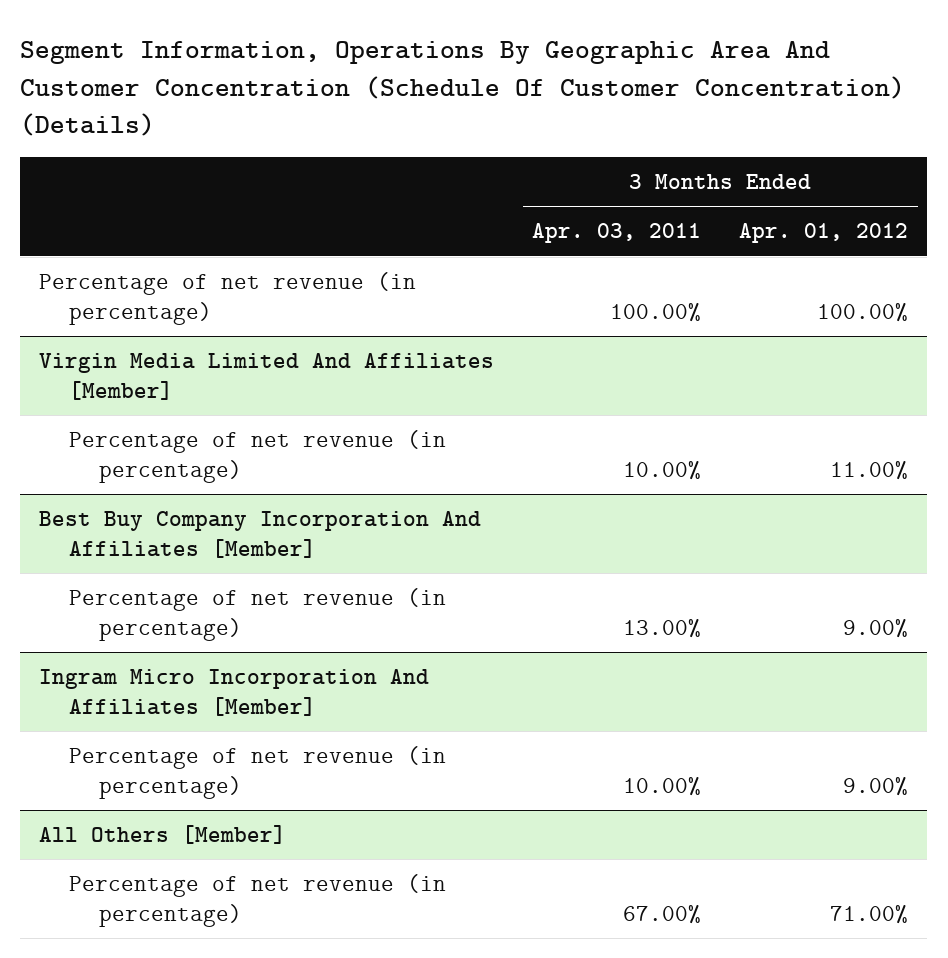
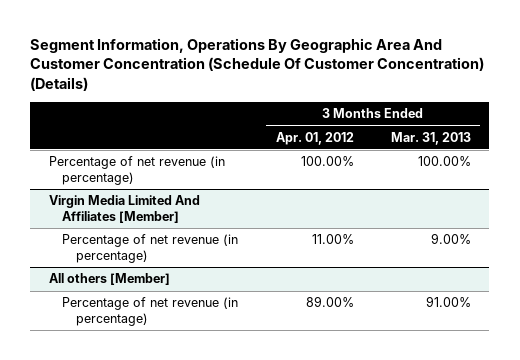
- | 3 Months Ended Apr. 03, 2011 | 3 Months Ended Apr. 01, 2012
+ | 3 Months Ended Apr. 01, 2012 | 3 Months Ended Mar. 31, 2013
- Best Buy Company Incorporation And Affiliates [Member]
- Percentage of net revenue (in percentage) | 13.00% | 9.00%
- Ingram Micro Incorporation And Affiliates [Member]
- Percentage of net revenue (in percentage) | 10.00% | 9.00%
- All Others [Member]
- Percentage of net revenue (in percentage) | 67.00% | 71.00%
+ All others [Member]
+ Percentage of net revenue (in percentage) | 89.00% | 91.00%

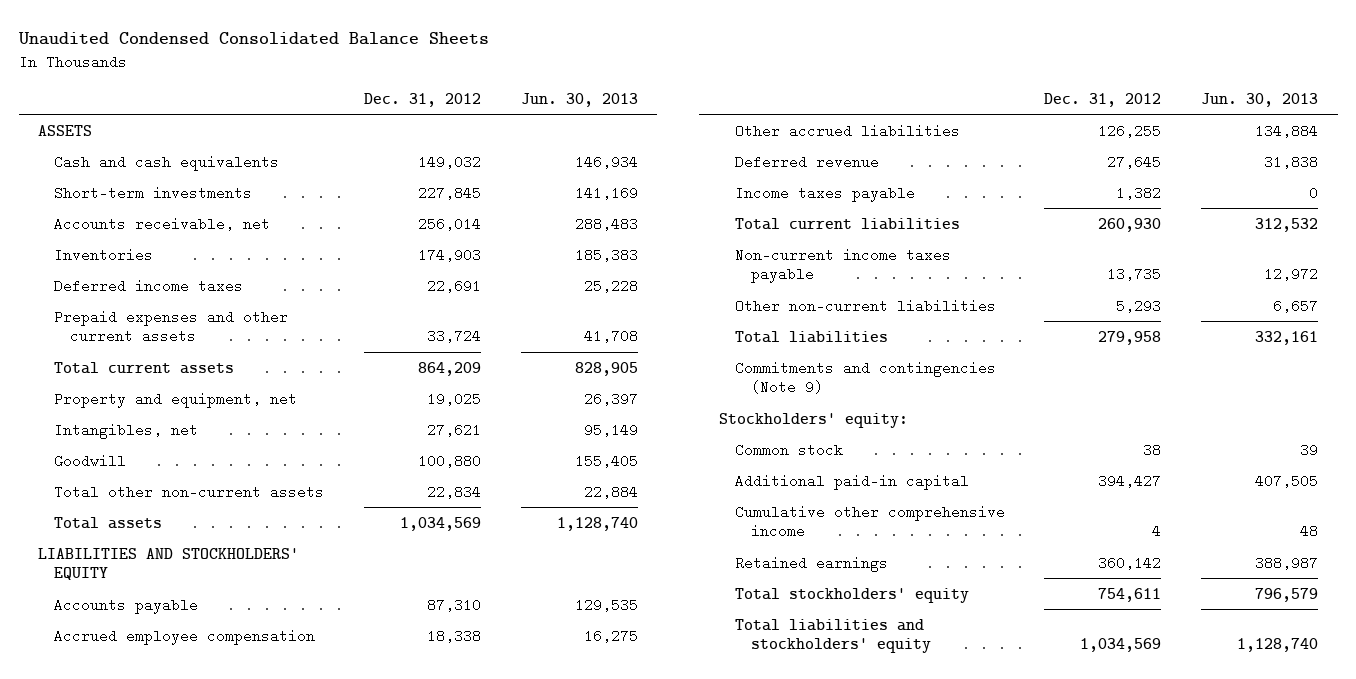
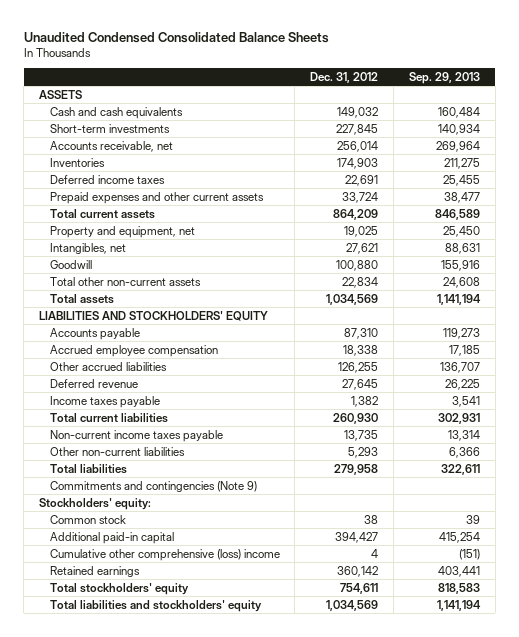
- | Dec. 31, 2012 | Jun. 30, 2013
+ | Dec. 31, 2012 | Sep. 29, 2013
- Cumulative other comprehensive income | 4 | 48
+ Cumulative other comprehensive (loss) income | 4 | (151)

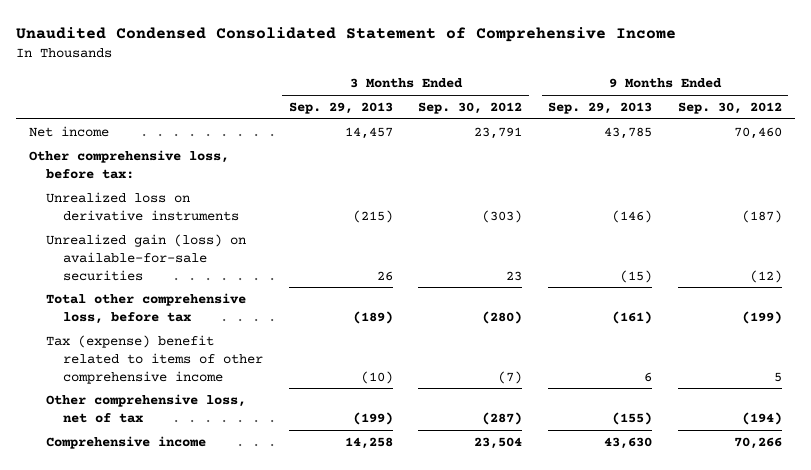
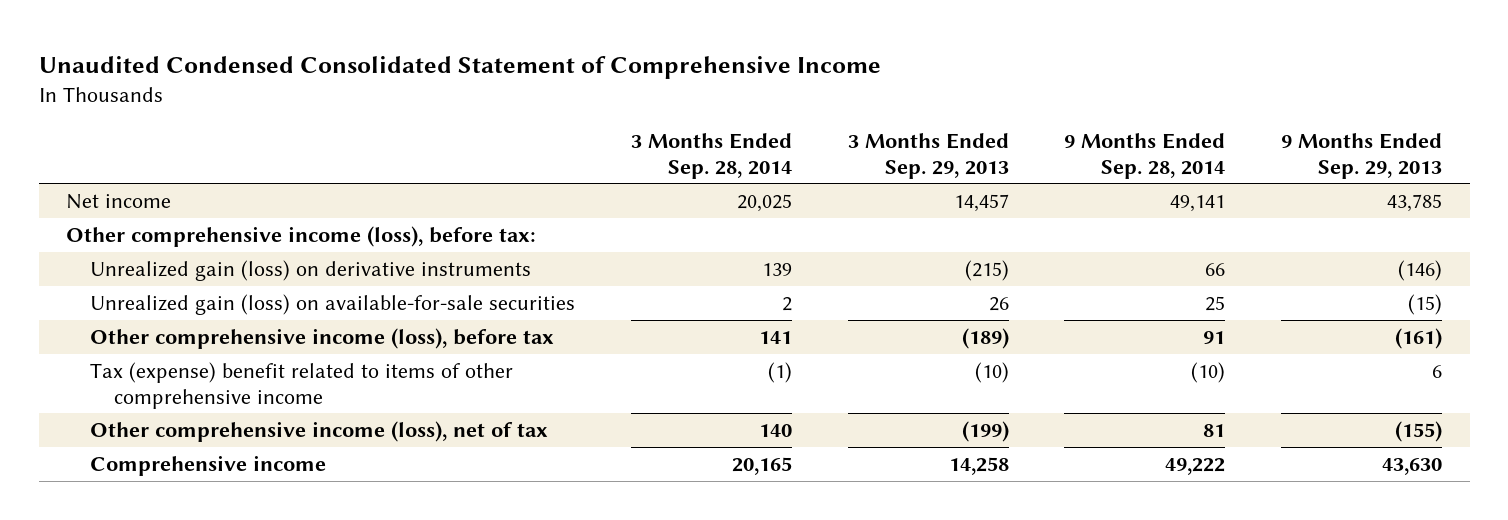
- | 3 Months Ended Sep. 29, 2013 | 3 Months Ended Sep. 30, 2012 | 9 Months Ended Sep. 29, 2013 | 9 Months Ended Sep. 30, 2012
+ | 3 Months Ended Sep. 28, 2014 | 3 Months Ended Sep. 29, 2013 | 9 Months Ended Sep. 28, 2014 | 9 Months Ended Sep. 29, 2013
- Other comprehensive loss, before tax:
- Unrealized loss on derivative instruments | (215) | (303) | (146) | (187)
+ Other comprehensive income (loss), before tax:
+ Unrealized gain (loss) on derivative instruments | 139 | (215) | 66 | (146)
- Total other comprehensive loss, before tax | (189) | (280) | (161) | (199)
+ Other comprehensive income (loss), before tax | 141 | (189) | 91 | (161)
- Other comprehensive loss, net of tax | (199) | (287) | (155) | (194)
+ Other comprehensive income (loss), net of tax | 140 | (199) | 81 | (155)

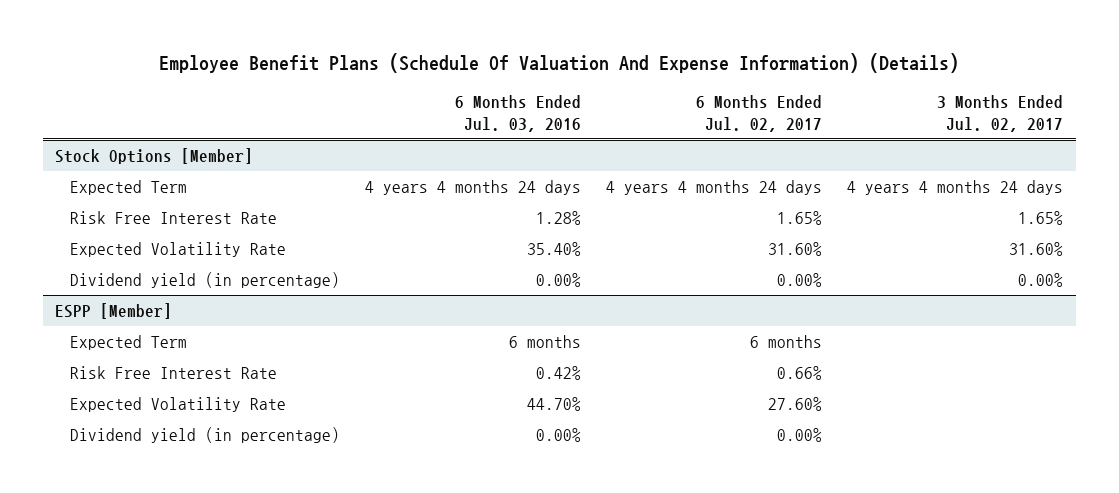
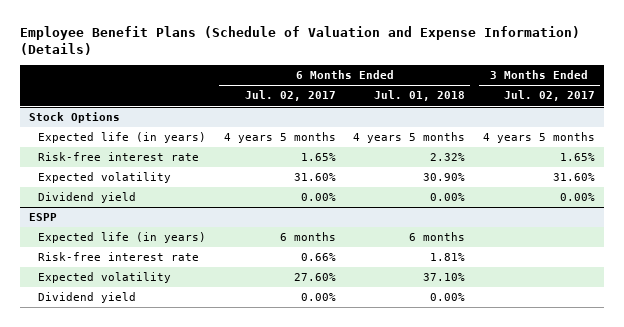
- Employee Benefit Plans (Schedule Of Valuation And Expense Information) (Details)
+ Employee Benefit Plans (Schedule of Valuation and Expense Information) (Details)
- | 6 Months Ended Jul. 03, 2016 | 6 Months Ended Jul. 02, 2017 | 3 Months Ended Jul. 02, 2017
+ | 6 Months Ended Jul. 02, 2017 | 6 Months Ended Jul. 01, 2018 | 3 Months Ended Jul. 02, 2017
- Stock Options [Member]
- Expected Term | 4 years 4 months 24 days | 4 years 4 months 24 days | 4 years 4 months 24 days
- Risk Free Interest Rate | 1.28% | 1.65% | 1.65%
- Expected Volatility Rate | 35.40% | 31.60% | 31.60%
- Dividend yield (in percentage) | 0.00% | 0.00% | 0.00%
- ESPP [Member]
- Expected Term | 6 months | 6 months |
- Risk Free Interest Rate | 0.42% | 0.66% |
- Expected Volatility Rate | 44.70% | 27.60% |
- Dividend yield (in percentage) | 0.00% | 0.00% |
+ Stock Options
+ Expected life (in years) | 4 years 5 months | 4 years 5 months | 4 years 5 months
+ Risk-free interest rate | 1.65% | 2.32% | 1.65%
+ Expected volatility | 31.60% | 30.90% | 31.60%
+ Dividend yield | 0.00% | 0.00% | 0.00%
+ ESPP
+ Expected life (in years) | 6 months | 6 months |
+ Risk-free interest rate | 0.66% | 1.81% |
+ Expected volatility | 27.60% | 37.10% |
+ Dividend yield | 0.00% | 0.00% |

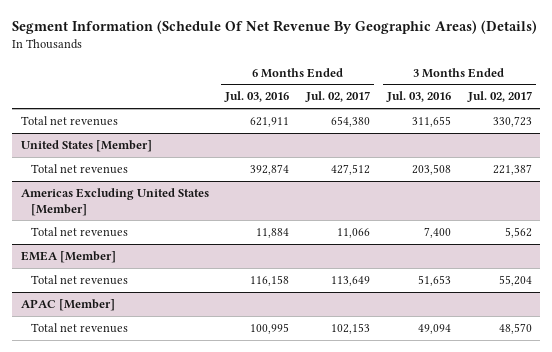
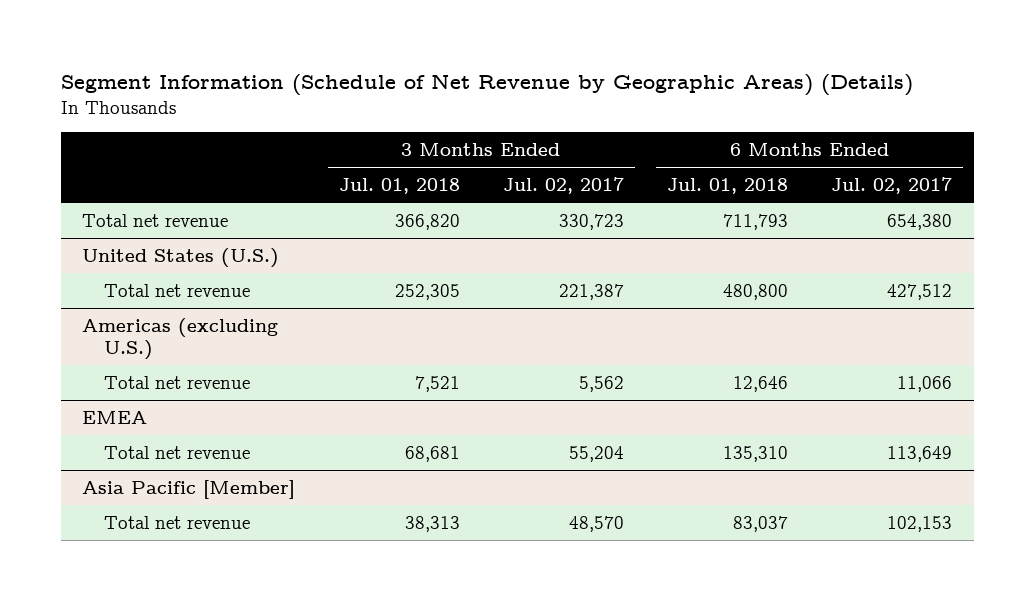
- Segment Information (Schedule Of Net Revenue By Geographic Areas) (Details)
+ Segment Information (Schedule of Net Revenue by Geographic Areas) (Details)
- | 6 Months Ended Jul. 03, 2016 | 6 Months Ended Jul. 02, 2017 | 3 Months Ended Jul. 03, 2016 | 3 Months Ended Jul. 02, 2017
+ | 3 Months Ended Jul. 01, 2018 | 3 Months Ended Jul. 02, 2017 | 6 Months Ended Jul. 01, 2018 | 6 Months Ended Jul. 02, 2017
- Total net revenues | 621,911 | 654,380 | 311,655 | 330,723
- United States [Member]
- Total net revenues | 392,874 | 427,512 | 203,508 | 221,387
- Americas Excluding United States [Member]
- Total net revenues | 11,884 | 11,066 | 7,400 | 5,562
- EMEA [Member]
- Total net revenues | 116,158 | 113,649 | 51,653 | 55,204
- APAC [Member]
- Total net revenues | 100,995 | 102,153 | 49,094 | 48,570
+ Total net revenue | 366,820 | 330,723 | 711,793 | 654,380
+ United States (U.S.)
+ Total net revenue | 252,305 | 221,387 | 480,800 | 427,512
+ Americas (excluding U.S.)
+ Total net revenue | 7,521 | 5,562 | 12,646 | 11,066
+ EMEA
+ Total net revenue | 68,681 | 55,204 | 135,310 | 113,649
+ Asia Pacific [Member]
+ Total net revenue | 38,313 | 48,570 | 83,037 | 102,153

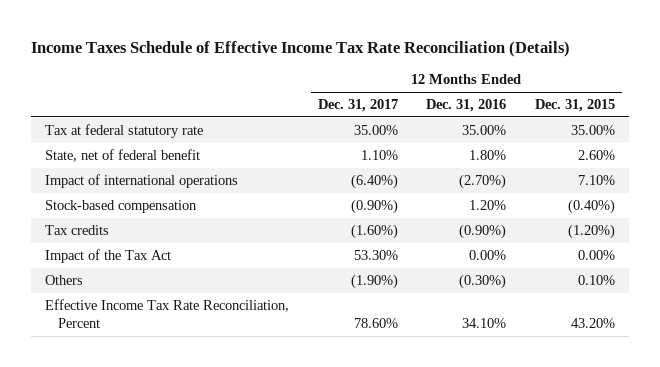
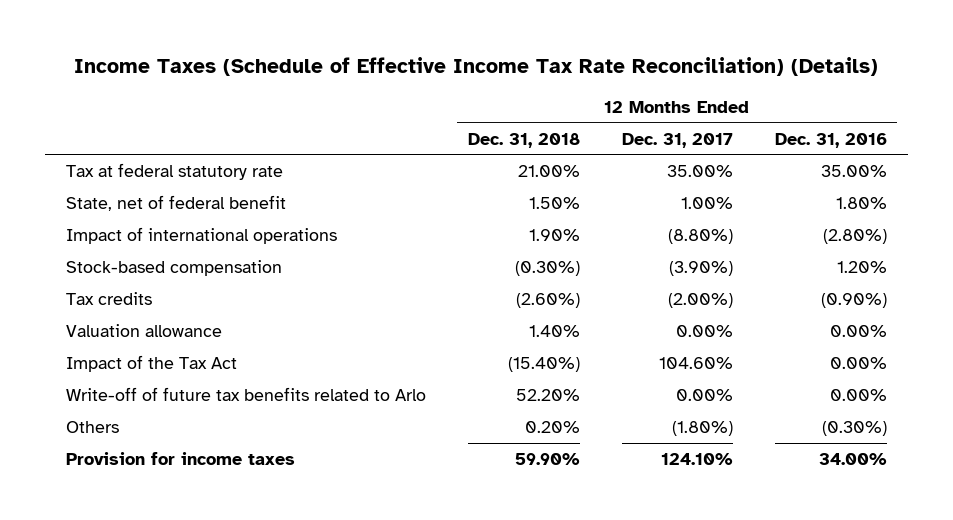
- Income Taxes Schedule of Effective Income Tax Rate Reconciliation (Details)
+ Income Taxes (Schedule of Effective Income Tax Rate Reconciliation) (Details)
- | 12 Months Ended Dec. 31, 2017 | 12 Months Ended Dec. 31, 2016 | 12 Months Ended Dec. 31, 2015
+ | 12 Months Ended Dec. 31, 2018 | 12 Months Ended Dec. 31, 2017 | 12 Months Ended Dec. 31, 2016
- State, net of federal benefit | 1.10% | 1.80% | 2.60%
- Impact of international operations | (6.40%) | (2.70%) | 7.10%
- Stock-based compensation | (0.90%) | 1.20% | (0.40%)
- Tax credits | (1.60%) | (0.90%) | (1.20%)
- Impact of the Tax Act | 53.30% | 0.00% | 0.00%
- Others | (1.90%) | (0.30%) | 0.10%
- Effective Income Tax Rate Reconciliation, Percent | 78.60% | 34.10% | 43.20%
+ State, net of federal benefit | 1.50% | 1.00% | 1.80%
+ Impact of international operations | 1.90% | (8.80%) | (2.80%)
+ Stock-based compensation | (0.30%) | (3.90%) | 1.20%
+ Tax credits | (2.60%) | (2.00%) | (0.90%)
+ Valuation allowance | 1.40% | 0.00% | 0.00%
+ Impact of the Tax Act | (15.40%) | 104.60% | 0.00%
+ Write-off of future tax benefits related to Arlo | 52.20% | 0.00% | 0.00%
+ Others | 0.20% | (1.80%) | (0.30%)
+ Provision for income taxes | 59.90% | 124.10% | 34.00%

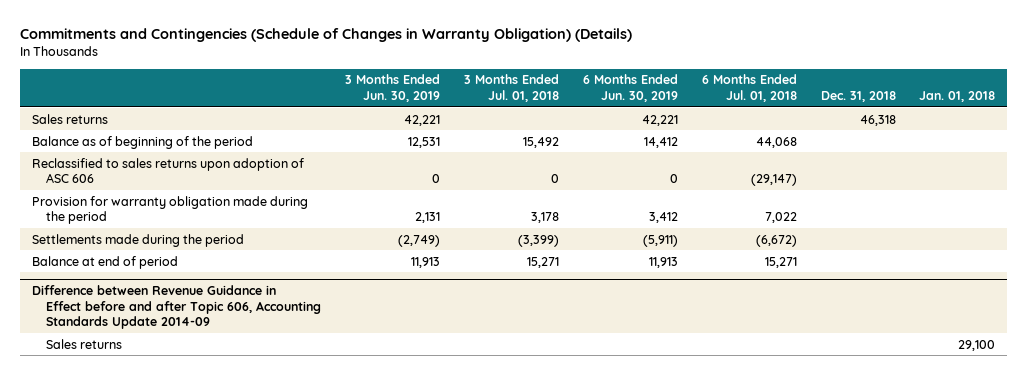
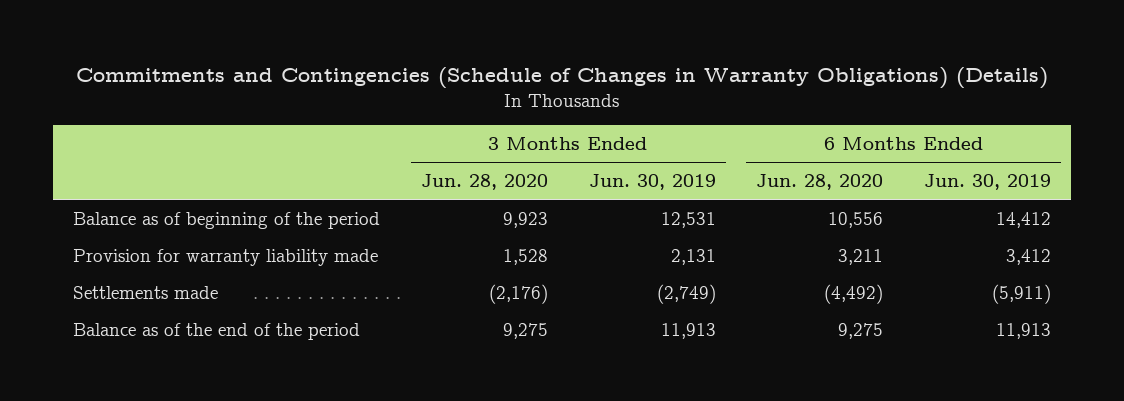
- Commitments and Contingencies (Schedule of Changes in Warranty Obligation) (Details)
+ Commitments and Contingencies (Schedule of Changes in Warranty Obligations) (Details)
- | 3 Months Ended Jun. 30, 2019 | 3 Months Ended Jul. 01, 2018 | 6 Months Ended Jun. 30, 2019 | 6 Months Ended Jul. 01, 2018 | Dec. 31, 2018 | Jan. 01, 2018
+ | 3 Months Ended Jun. 28, 2020 | 3 Months Ended Jun. 30, 2019 | 6 Months Ended Jun. 28, 2020 | 6 Months Ended Jun. 30, 2019
- Sales returns | 42,221 | | 42,221 | | 46,318 |
- Reclassified to sales returns upon adoption of ASC 606 | 0 | 0 | 0 | (29,147) | |
- Provision for warranty obligation made during the period | 2,131 | 3,178 | 3,412 | 7,022 | |
- Settlements made during the period | (2,749) | (3,399) | (5,911) | (6,672) | |
- Balance at end of period | 11,913 | 15,271 | 11,913 | 15,271 | |
- Difference between Revenue Guidance in Effect before and after Topic 606, Accounting Standards Update 2014-09
- Sales returns | | | | | | 29,100
+ Provision for warranty liability made | 1,528 | 2,131 | 3,211 | 3,412
+ Settlements made | (2,176) | (2,749) | (4,492) | (5,911)
+ Balance as of the end of the period | 9,275 | 11,913 | 9,275 | 11,913

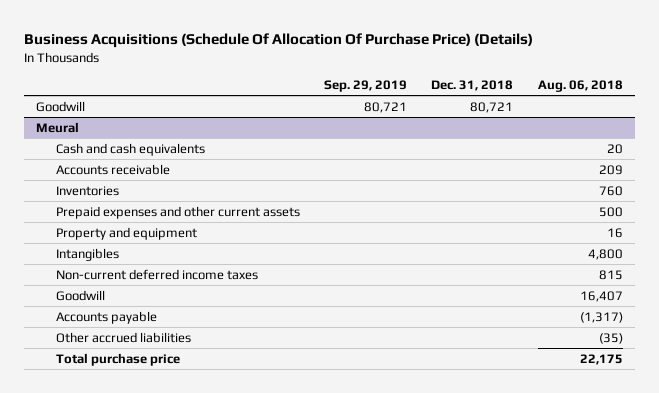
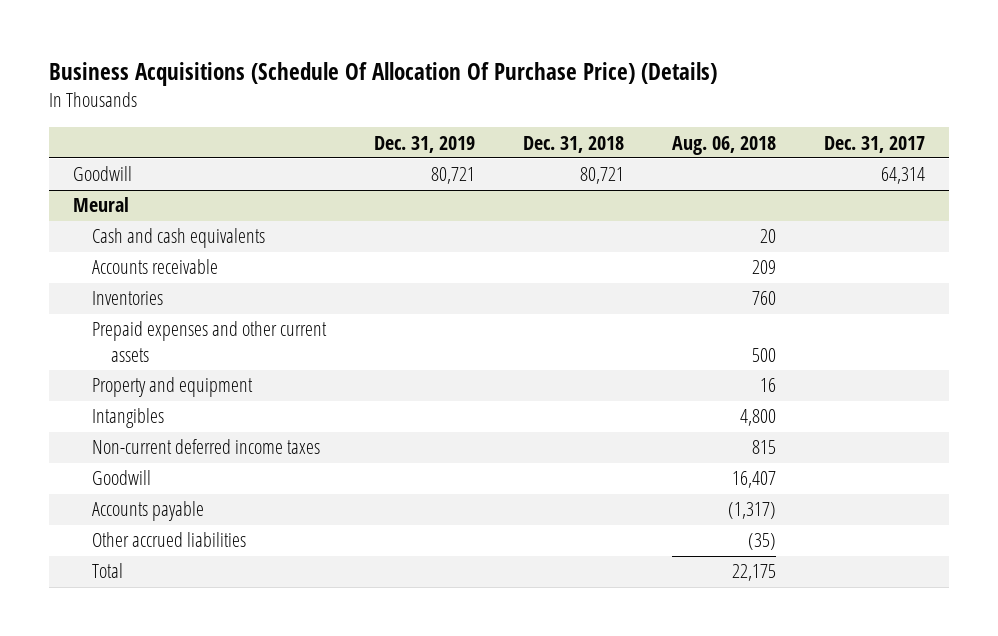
- | Sep. 29, 2019 | Dec. 31, 2018 | Aug. 06, 2018
+ | Dec. 31, 2019 | Dec. 31, 2018 | Aug. 06, 2018 | Dec. 31, 2017
@ Meural
- Total purchase price | | | 22,175
+ Total | | | 22,175 |

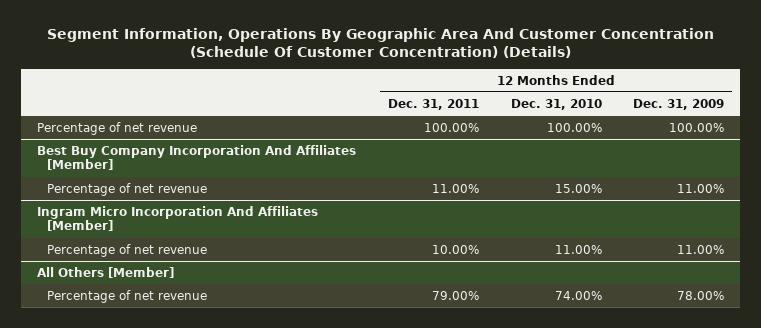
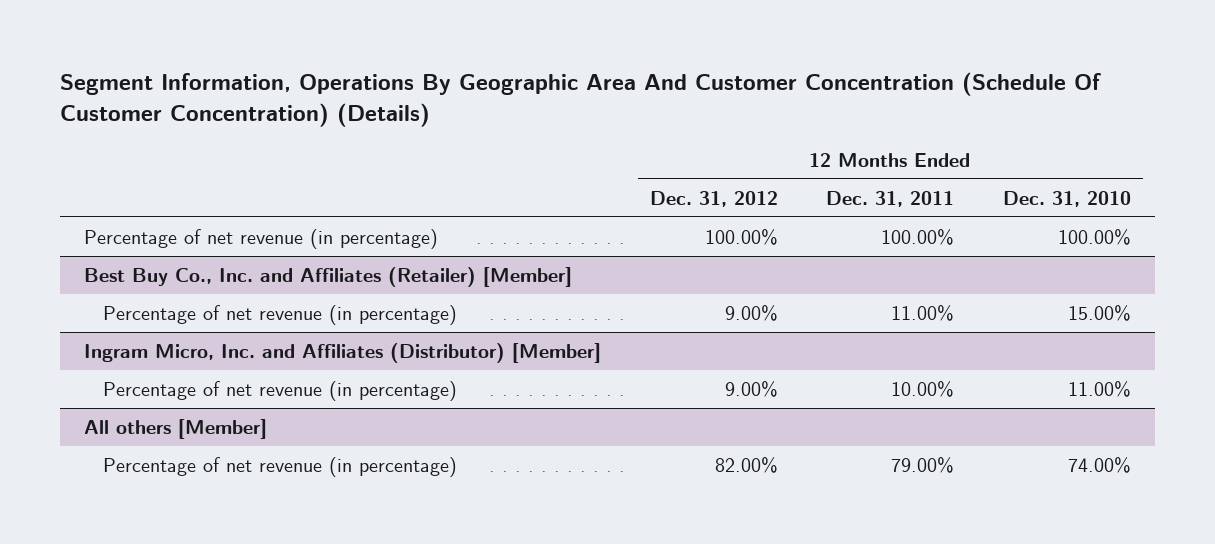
- | 12 Months Ended Dec. 31, 2011 | 12 Months Ended Dec. 31, 2010 | 12 Months Ended Dec. 31, 2009
+ | 12 Months Ended Dec. 31, 2012 | 12 Months Ended Dec. 31, 2011 | 12 Months Ended Dec. 31, 2010
- Percentage of net revenue | 100.00% | 100.00% | 100.00%
- Best Buy Company Incorporation And Affiliates [Member]
- Percentage of net revenue | 11.00% | 15.00% | 11.00%
- Ingram Micro Incorporation And Affiliates [Member]
- Percentage of net revenue | 10.00% | 11.00% | 11.00%
- All Others [Member]
- Percentage of net revenue | 79.00% | 74.00% | 78.00%
+ Percentage of net revenue (in percentage) | 100.00% | 100.00% | 100.00%
+ Best Buy Co., Inc. and Affiliates (Retailer) [Member]
+ Percentage of net revenue (in percentage) | 9.00% | 11.00% | 15.00%
+ Ingram Micro, Inc. and Affiliates (Distributor) [Member]
+ Percentage of net revenue (in percentage) | 9.00% | 10.00% | 11.00%
+ All others [Member]
+ Percentage of net revenue (in percentage) | 82.00% | 79.00% | 74.00%

